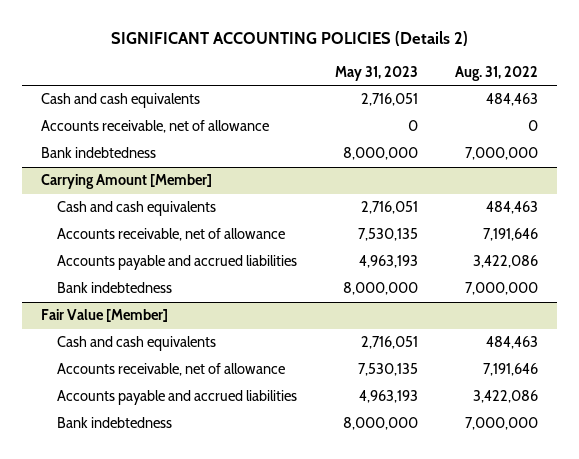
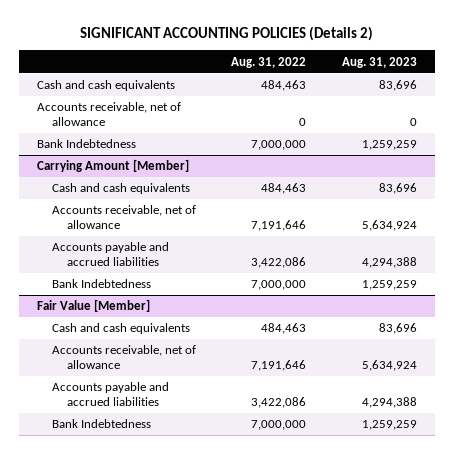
- | May 31, 2023 | Aug. 31, 2022
+ | Aug. 31, 2022 | Aug. 31, 2023
- Bank indebtedness | 8,000,000 | 7,000,000
+ Bank Indebtedness | 7,000,000 | 1,259,259
@ Carrying Amount [Member]
- Bank indebtedness | 8,000,000 | 7,000,000
+ Bank Indebtedness | 7,000,000 | 1,259,259
@ Fair Value [Member]
- Bank indebtedness | 8,000,000 | 7,000,000
+ Bank Indebtedness | 7,000,000 | 1,259,259

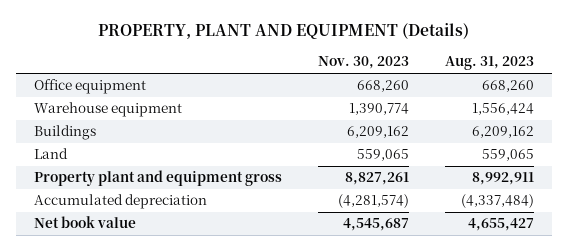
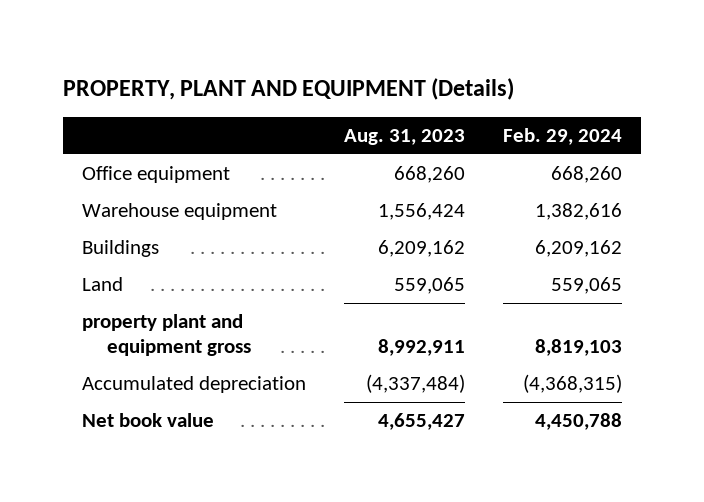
- | Nov. 30, 2023 | Aug. 31, 2023
+ | Aug. 31, 2023 | Feb. 29, 2024
- Property plant and equipment gross | 8,827,261 | 8,992,911
+ property plant and equipment gross | 8,992,911 | 8,819,103

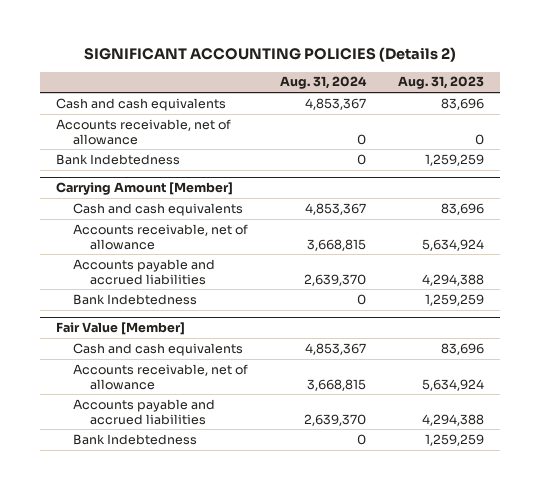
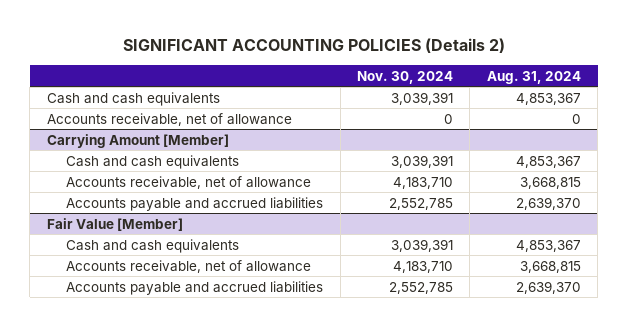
- | Aug. 31, 2024 | Aug. 31, 2023
+ | Nov. 30, 2024 | Aug. 31, 2024
- Bank Indebtedness | 0 | 1,259,259
@ Carrying Amount [Member]
- Bank Indebtedness | 0 | 1,259,259
@ Fair Value [Member]
- Bank Indebtedness | 0 | 1,259,259

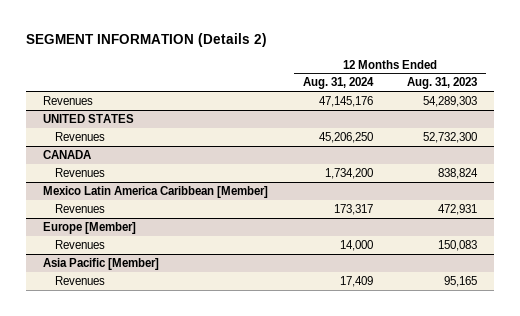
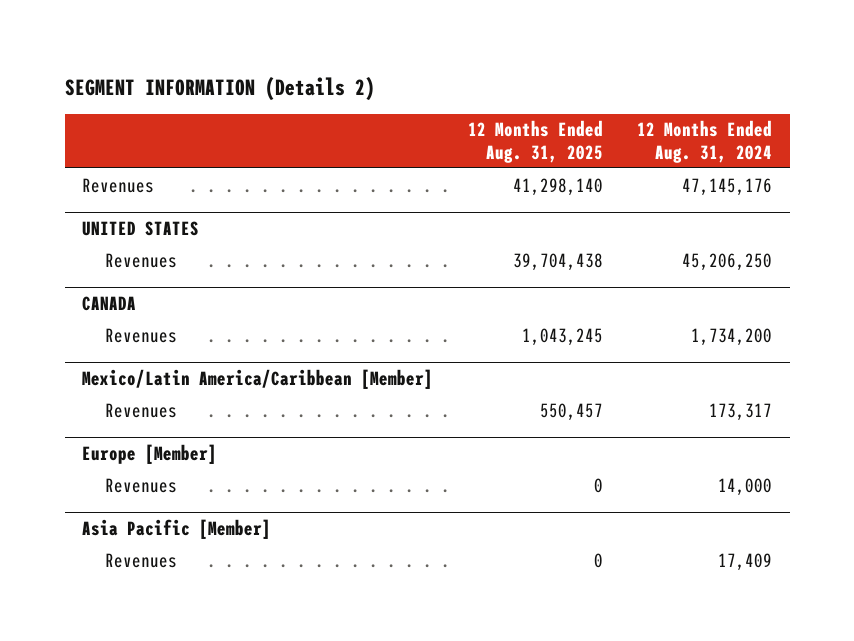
- | 12 Months Ended Aug. 31, 2024 | 12 Months Ended Aug. 31, 2023
+ | 12 Months Ended Aug. 31, 2025 | 12 Months Ended Aug. 31, 2024
- Mexico Latin America Caribbean [Member]
+ Mexico/Latin America/Caribbean [Member]

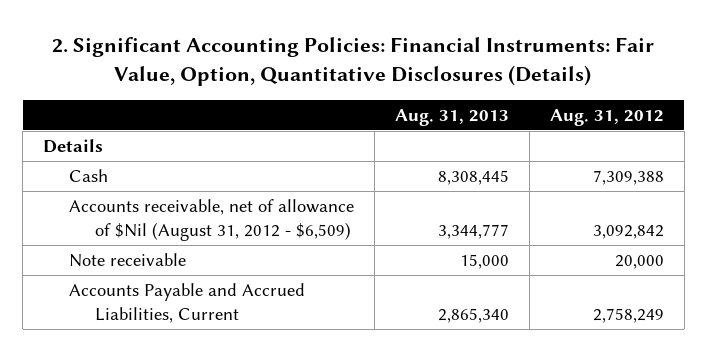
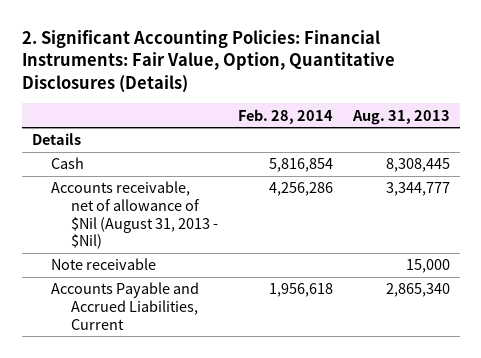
- | Aug. 31, 2013 | Aug. 31, 2012
+ | Feb. 28, 2014 | Aug. 31, 2013
- Accounts receivable, net of allowance of $Nil (August 31, 2012 - $6,509) | 3,344,777 | 3,092,842
+ Accounts receivable, net of allowance of $Nil (August 31, 2013 - $Nil) | 4,256,286 | 3,344,777

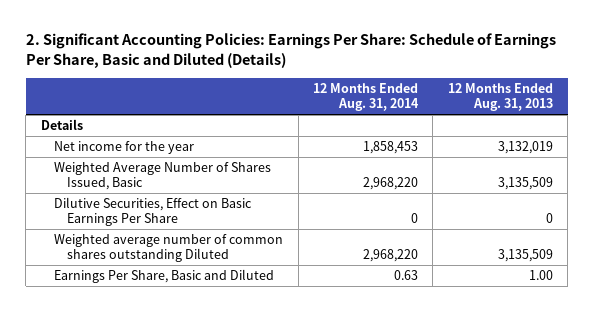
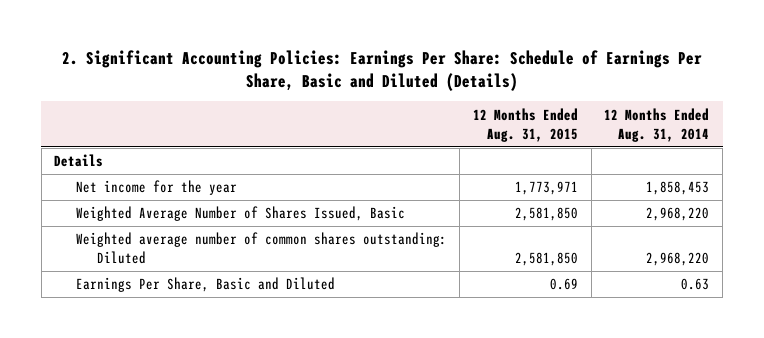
- | 12 Months Ended Aug. 31, 2014 | 12 Months Ended Aug. 31, 2013
+ | 12 Months Ended Aug. 31, 2015 | 12 Months Ended Aug. 31, 2014
- Dilutive Securities, Effect on Basic Earnings Per Share | 0 | 0
- Weighted average number of common shares outstanding Diluted | 2,968,220 | 3,135,509
+ Weighted average number of common shares outstanding: Diluted | 2,581,850 | 2,968,220

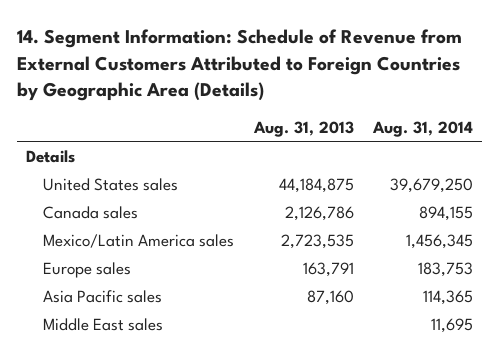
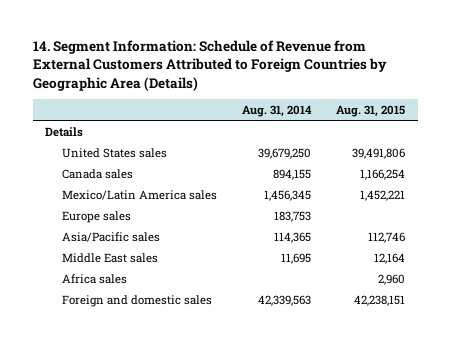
- | Aug. 31, 2013 | Aug. 31, 2014
+ | Aug. 31, 2014 | Aug. 31, 2015
- Asia Pacific sales | 87,160 | 114,365
+ Asia/Pacific sales | 114,365 | 112,746
+ Africa sales | | 2,960
+ Foreign and domestic sales | 42,339,563 | 42,238,151

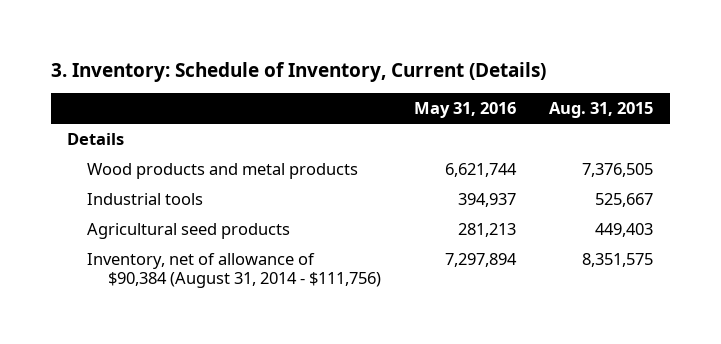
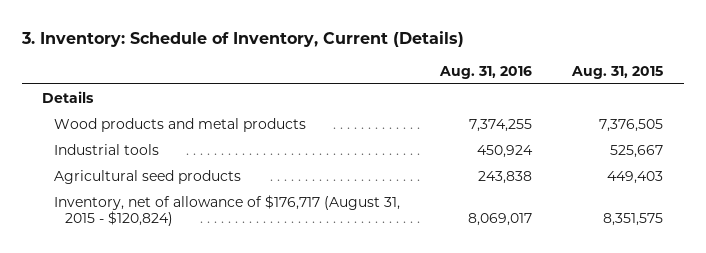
- | May 31, 2016 | Aug. 31, 2015
+ | Aug. 31, 2016 | Aug. 31, 2015
- Inventory, net of allowance of $90,384 (August 31, 2014 - $111,756) | 7,297,894 | 8,351,575
+ Inventory, net of allowance of $176,717 (August 31, 2015 - $120,824) | 8,069,017 | 8,351,575

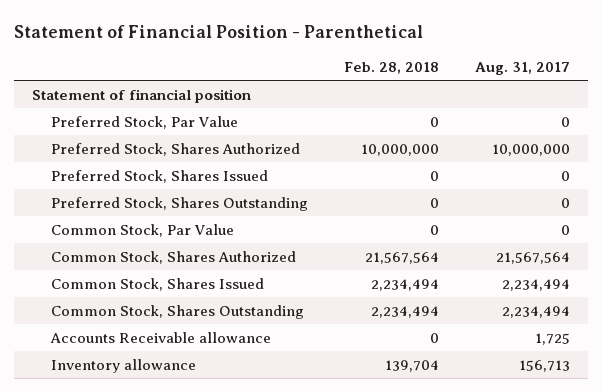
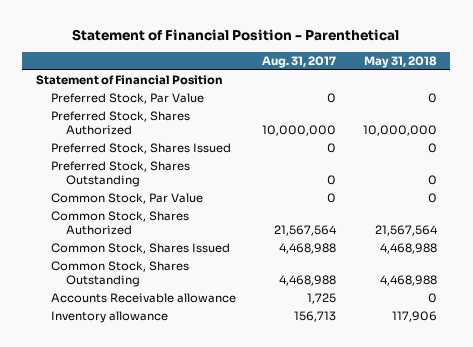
- | Feb. 28, 2018 | Aug. 31, 2017
+ | Aug. 31, 2017 | May 31, 2018
- Statement of financial position
+ Statement of Financial Position
- Common Stock, Shares Issued | 2,234,494 | 2,234,494
- Common Stock, Shares Outstanding | 2,234,494 | 2,234,494
+ Common Stock, Shares Issued | 4,468,988 | 4,468,988
+ Common Stock, Shares Outstanding | 4,468,988 | 4,468,988

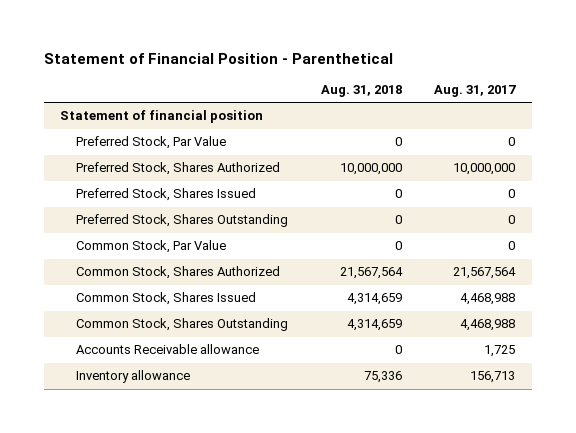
- | Aug. 31, 2017 | May 31, 2018
+ | Aug. 31, 2018 | Aug. 31, 2017
- Statement of Financial Position
+ Statement of financial position

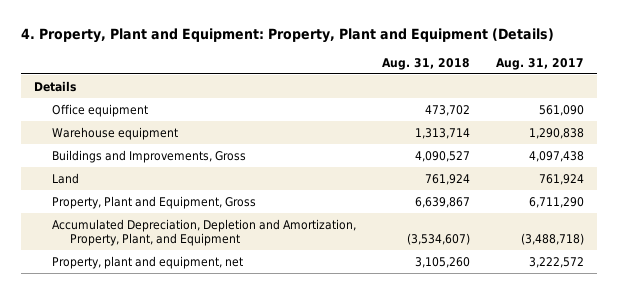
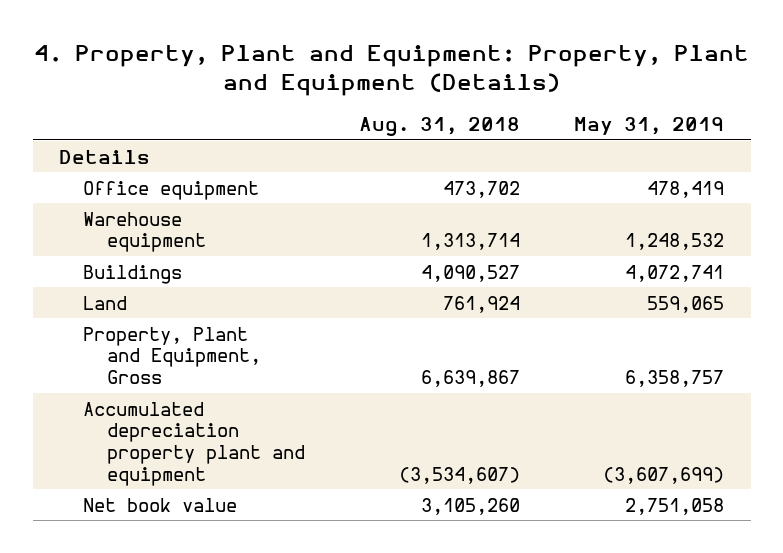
- | Aug. 31, 2018 | Aug. 31, 2017
+ | Aug. 31, 2018 | May 31, 2019
- Buildings and Improvements, Gross | 4,090,527 | 4,097,438
+ Buildings | 4,090,527 | 4,072,741
- Accumulated Depreciation, Depletion and Amortization, Property, Plant, and Equipment | (3,534,607) | (3,488,718)
- Property, plant and equipment, net | 3,105,260 | 3,222,572
+ Accumulated depreciation property plant and equipment | (3,534,607) | (3,607,699)
+ Net book value | 3,105,260 | 2,751,058

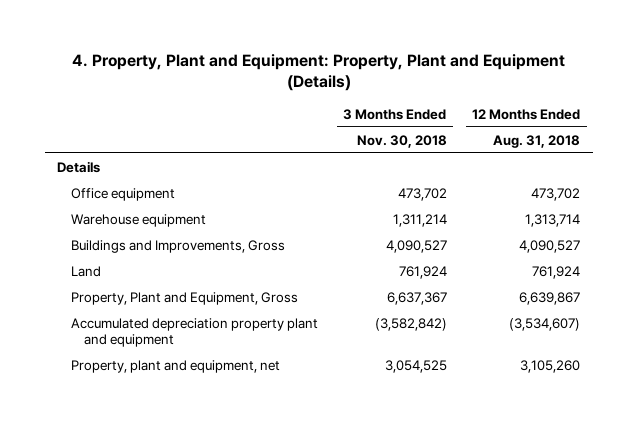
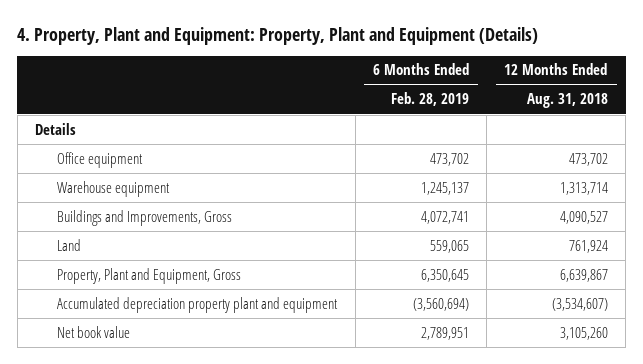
- | 3 Months Ended Nov. 30, 2018 | 12 Months Ended Aug. 31, 2018
+ | 6 Months Ended Feb. 28, 2019 | 12 Months Ended Aug. 31, 2018
- Property, plant and equipment, net | 3,054,525 | 3,105,260
+ Net book value | 2,789,951 | 3,105,260

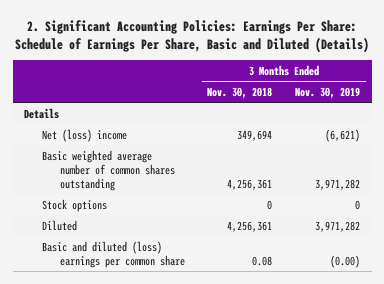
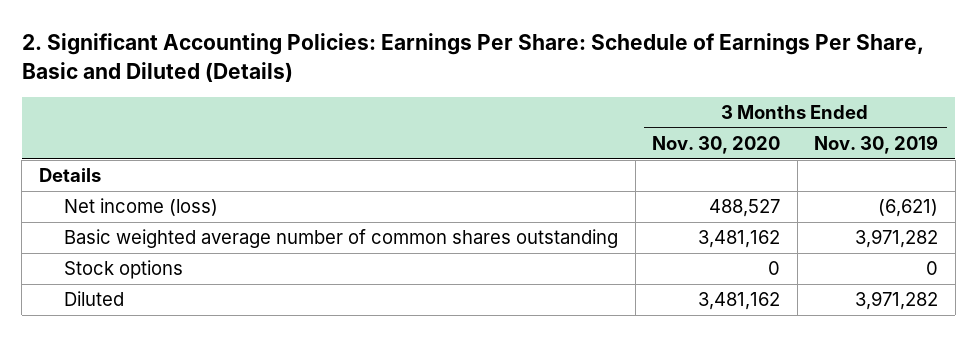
- | 3 Months Ended Nov. 30, 2018 | 3 Months Ended Nov. 30, 2019
+ | 3 Months Ended Nov. 30, 2020 | 3 Months Ended Nov. 30, 2019
- Net (loss) income | 349,694 | (6,621)
+ Net income (loss) | 488,527 | (6,621)
- Basic and diluted (loss) earnings per common share | 0.08 | (0.00)

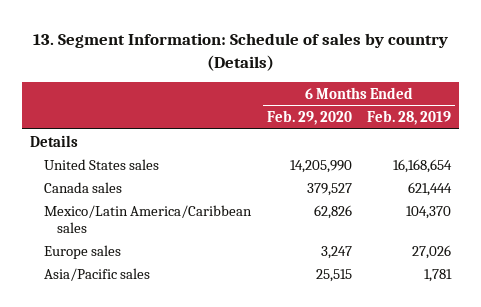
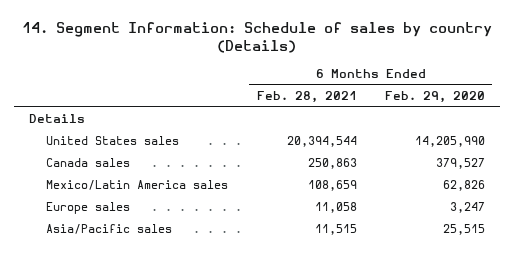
- 13. Segment Information: Schedule of sales by country (Details)
+ 14. Segment Information: Schedule of sales by country (Details)
- | 6 Months Ended Feb. 29, 2020 | 6 Months Ended Feb. 28, 2019
+ | 6 Months Ended Feb. 28, 2021 | 6 Months Ended Feb. 29, 2020
- Mexico/Latin America/Caribbean sales | 62,826 | 104,370
+ Mexico/Latin America sales | 108,659 | 62,826

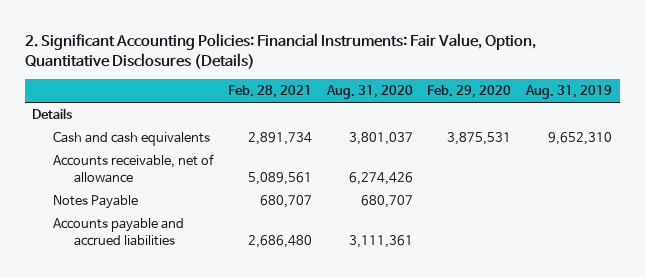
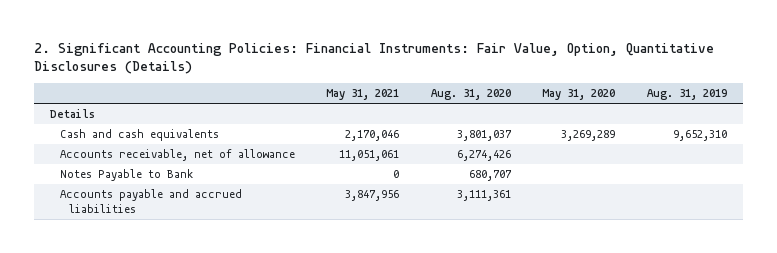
- | Feb. 28, 2021 | Aug. 31, 2020 | Feb. 29, 2020 | Aug. 31, 2019
+ | May 31, 2021 | Aug. 31, 2020 | May 31, 2020 | Aug. 31, 2019
- Notes Payable | 680,707 | 680,707 | |
+ Notes Payable to Bank | 0 | 680,707 | |

